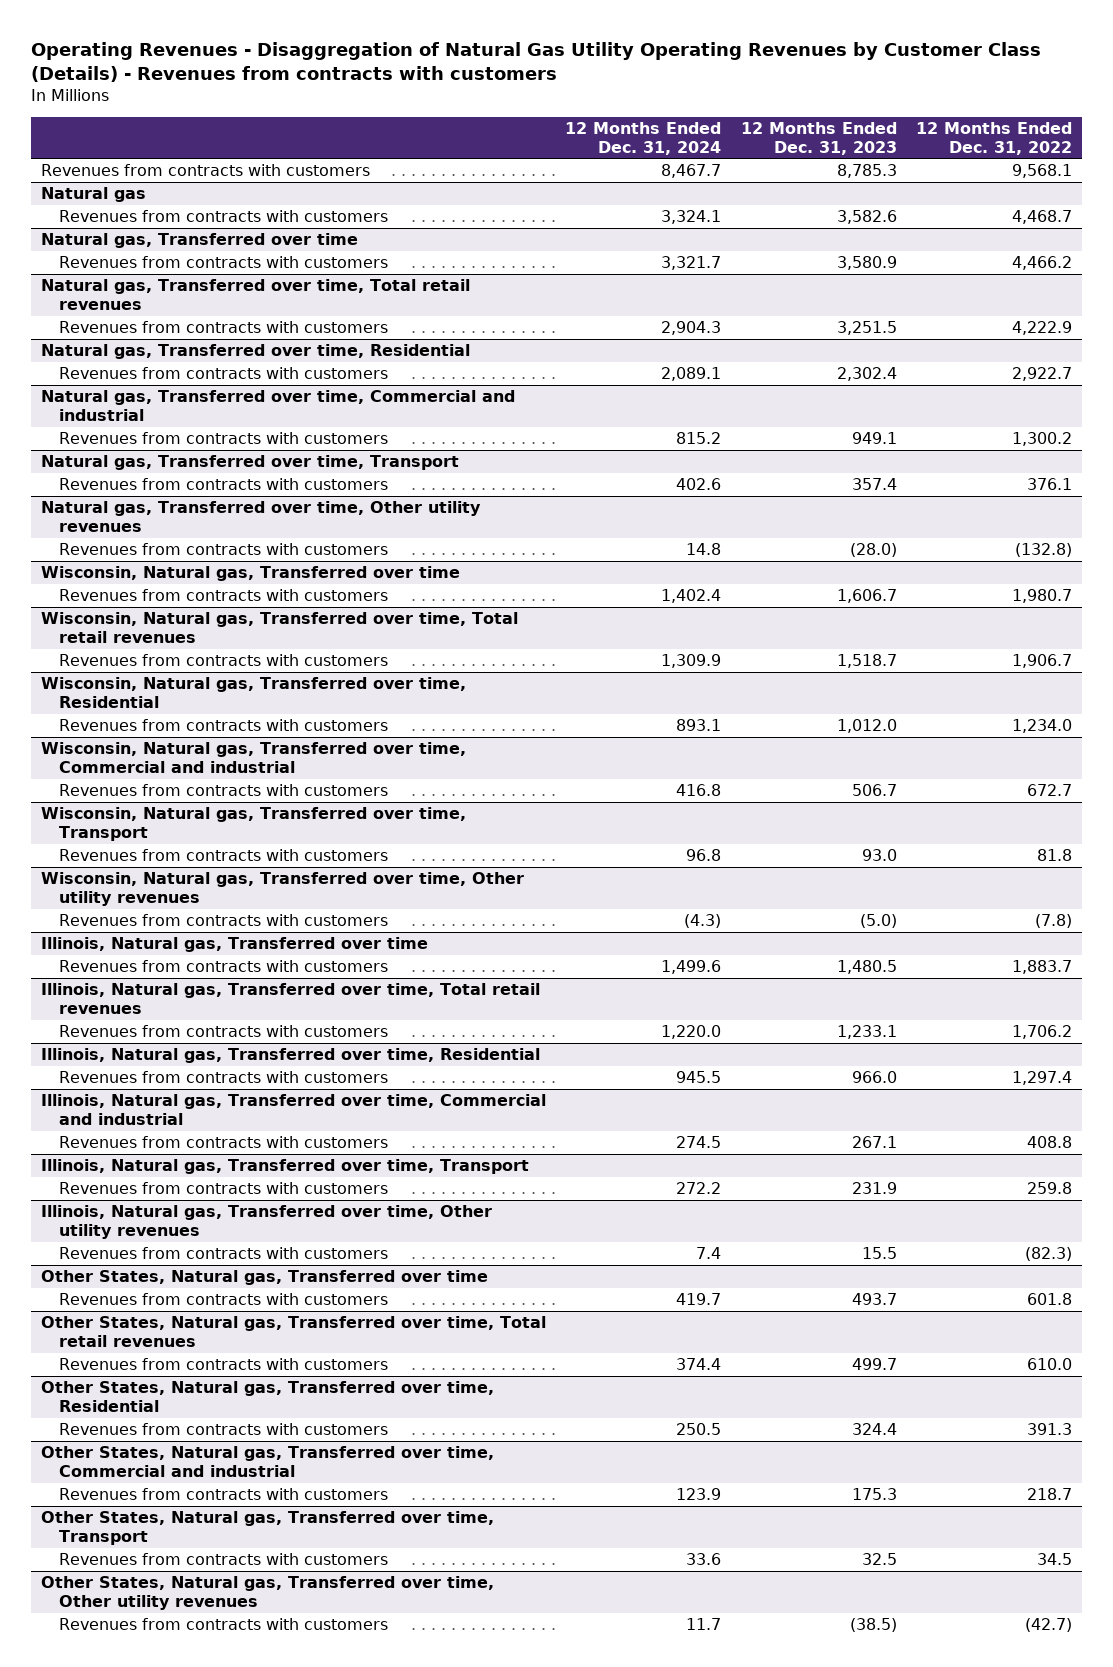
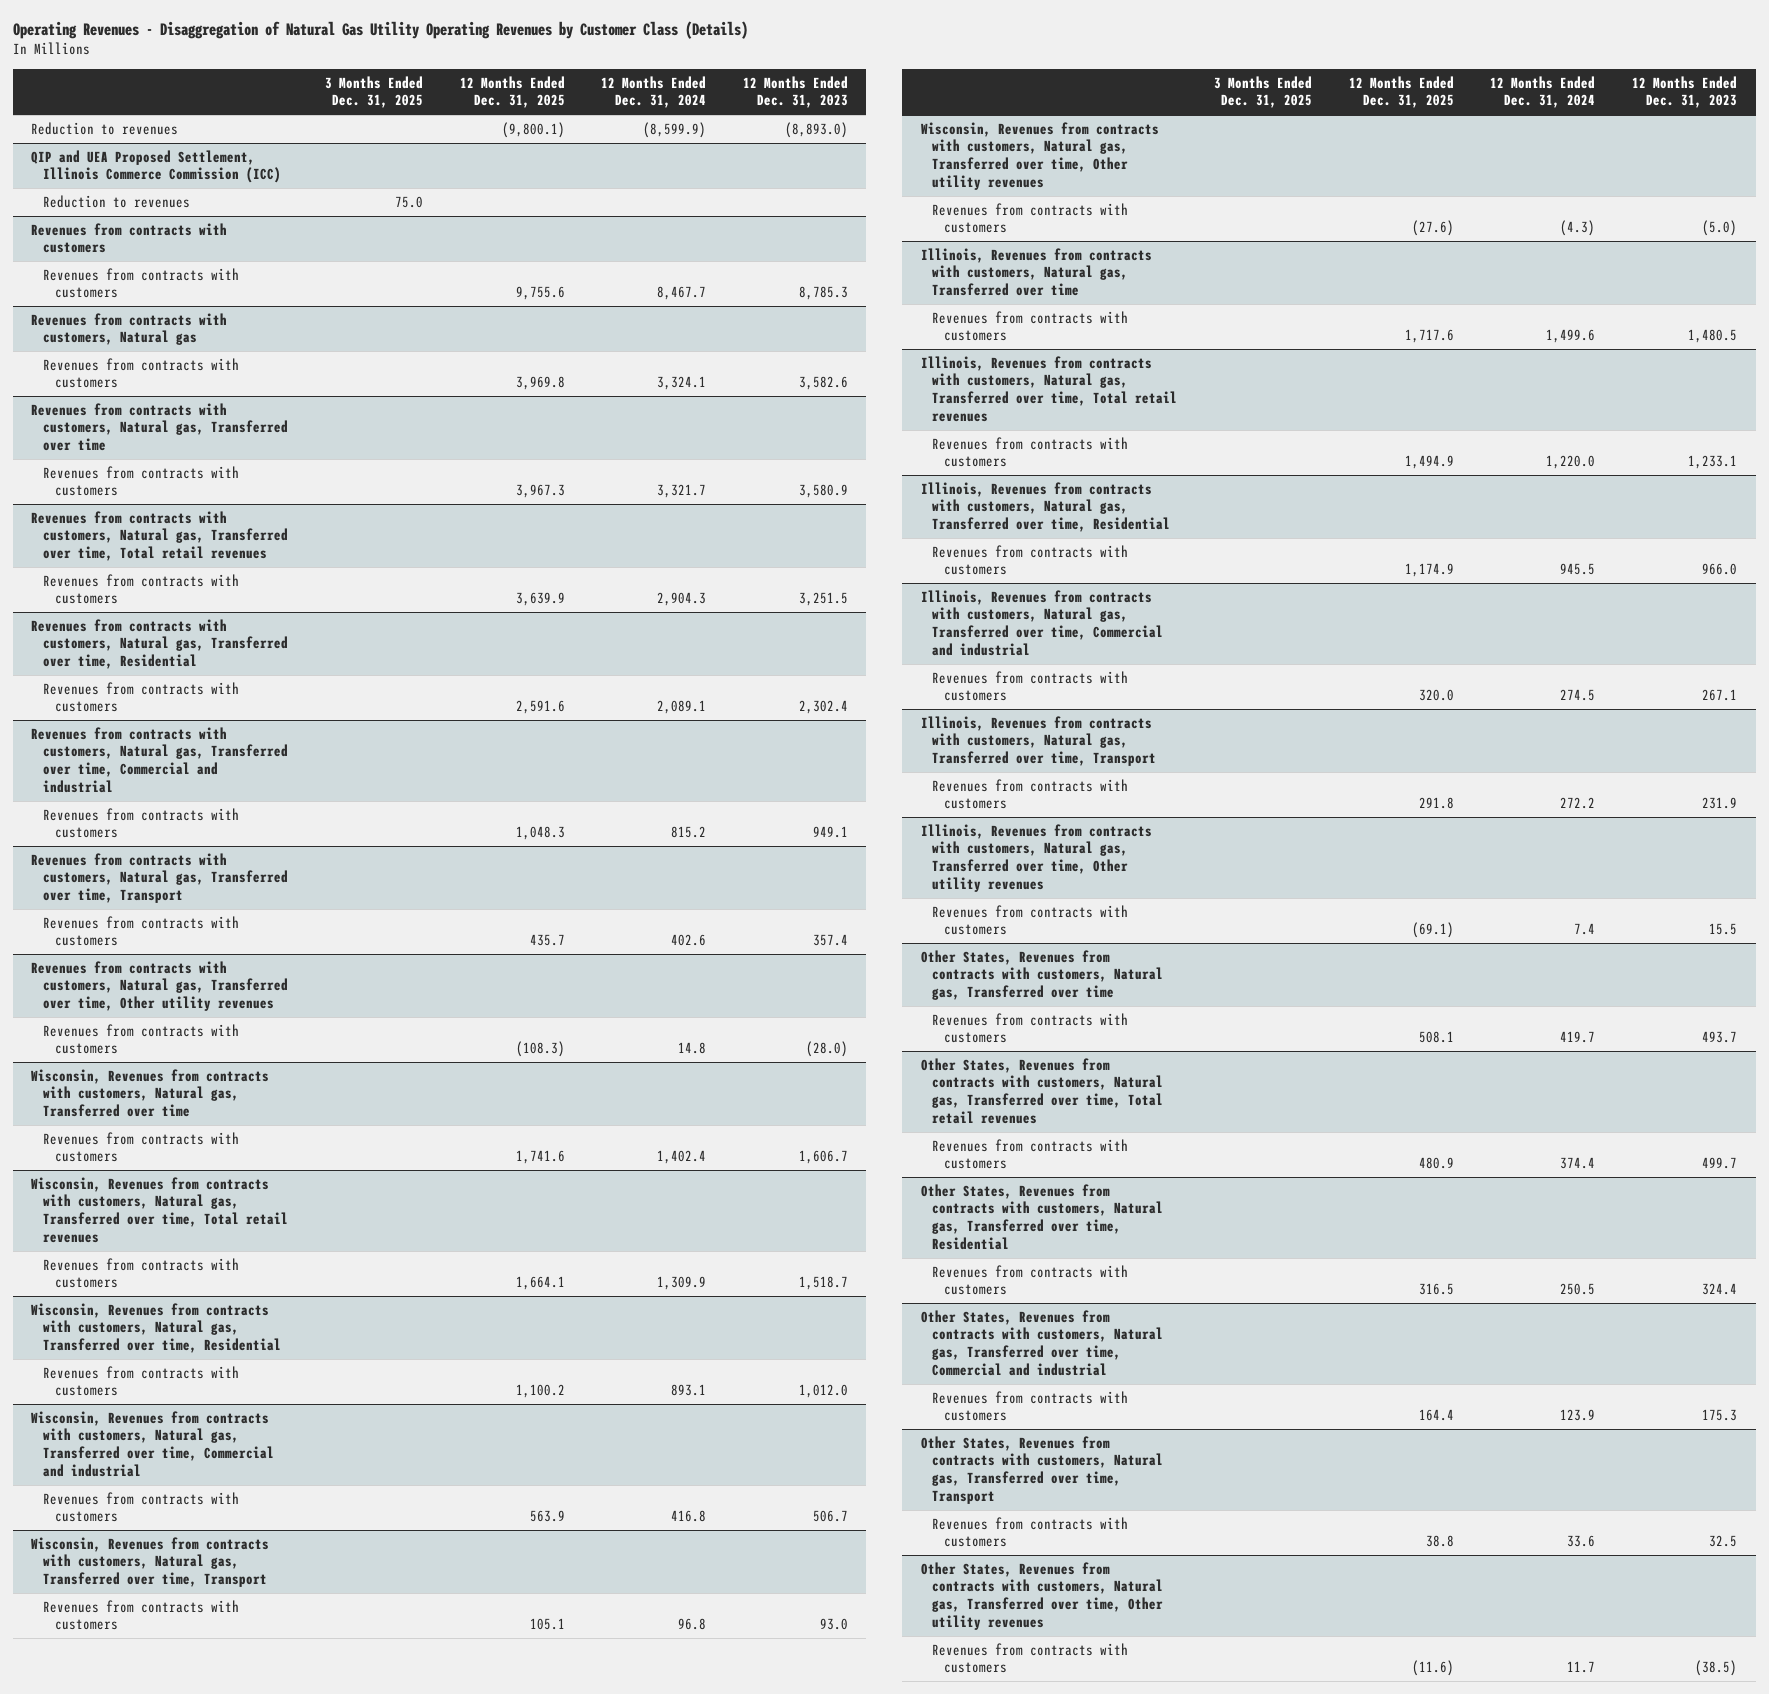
- Operating Revenues - Disaggregation of Natural Gas Utility Operating Revenues by Customer Class (Details) - Revenues from contracts with customers
+ Operating Revenues - Disaggregation of Natural Gas Utility Operating Revenues by Customer Class (Details)
- | 12 Months Ended Dec. 31, 2024 | 12 Months Ended Dec. 31, 2023 | 12 Months Ended Dec. 31, 2022
+ | 3 Months Ended Dec. 31, 2025 | 12 Months Ended Dec. 31, 2025 | 12 Months Ended Dec. 31, 2024 | 12 Months Ended Dec. 31, 2023
+ Reduction to revenues | | (9,800.1) | (8,599.9) | (8,893.0)
+ QIP and UEA Proposed Settlement, Illinois Commerce Commission (ICC)
+ Reduction to revenues | 75.0 | | |
+ Revenues from contracts with customers
- Natural gas
+ Revenues from contracts with customers, Natural gas
- Natural gas, Transferred over time
+ Revenues from contracts with customers, Natural gas, Transferred over time
- Natural gas, Transferred over time, Total retail revenues
+ Revenues from contracts with customers, Natural gas, Transferred over time, Total retail revenues
- Natural gas, Transferred over time, Residential
+ Revenues from contracts with customers, Natural gas, Transferred over time, Residential
- Natural gas, Transferred over time, Commercial and industrial
+ Revenues from contracts with customers, Natural gas, Transferred over time, Commercial and industrial
- Natural gas, Transferred over time, Transport
+ Revenues from contracts with customers, Natural gas, Transferred over time, Transport
- Natural gas, Transferred over time, Other utility revenues
+ Revenues from contracts with customers, Natural gas, Transferred over time, Other utility revenues
- Wisconsin, Natural gas, Transferred over time
+ Wisconsin, Revenues from contracts with customers, Natural gas, Transferred over time
- Wisconsin, Natural gas, Transferred over time, Total retail revenues
+ Wisconsin, Revenues from contracts with customers, Natural gas, Transferred over time, Total retail revenues
- Wisconsin, Natural gas, Transferred over time, Residential
+ Wisconsin, Revenues from contracts with customers, Natural gas, Transferred over time, Residential
- Wisconsin, Natural gas, Transferred over time, Commercial and industrial
+ Wisconsin, Revenues from contracts with customers, Natural gas, Transferred over time, Commercial and industrial
- Wisconsin, Natural gas, Transferred over time, Transport
+ Wisconsin, Revenues from contracts with customers, Natural gas, Transferred over time, Transport
- Wisconsin, Natural gas, Transferred over time, Other utility revenues
+ Wisconsin, Revenues from contracts with customers, Natural gas, Transferred over time, Other utility revenues
- Illinois, Natural gas, Transferred over time
+ Illinois, Revenues from contracts with customers, Natural gas, Transferred over time
- Illinois, Natural gas, Transferred over time, Total retail revenues
+ Illinois, Revenues from contracts with customers, Natural gas, Transferred over time, Total retail revenues
- Illinois, Natural gas, Transferred over time, Residential
+ Illinois, Revenues from contracts with customers, Natural gas, Transferred over time, Residential
- Illinois, Natural gas, Transferred over time, Commercial and industrial
+ Illinois, Revenues from contracts with customers, Natural gas, Transferred over time, Commercial and industrial
- Illinois, Natural gas, Transferred over time, Transport
+ Illinois, Revenues from contracts with customers, Natural gas, Transferred over time, Transport
- Illinois, Natural gas, Transferred over time, Other utility revenues
+ Illinois, Revenues from contracts with customers, Natural gas, Transferred over time, Other utility revenues
- Other States, Natural gas, Transferred over time
+ Other States, Revenues from contracts with customers, Natural gas, Transferred over time
- Other States, Natural gas, Transferred over time, Total retail revenues
+ Other States, Revenues from contracts with customers, Natural gas, Transferred over time, Total retail revenues
- Other States, Natural gas, Transferred over time, Residential
+ Other States, Revenues from contracts with customers, Natural gas, Transferred over time, Residential
- Other States, Natural gas, Transferred over time, Commercial and industrial
+ Other States, Revenues from contracts with customers, Natural gas, Transferred over time, Commercial and industrial
- Other States, Natural gas, Transferred over time, Transport
+ Other States, Revenues from contracts with customers, Natural gas, Transferred over time, Transport
- Other States, Natural gas, Transferred over time, Other utility revenues
+ Other States, Revenues from contracts with customers, Natural gas, Transferred over time, Other utility revenues

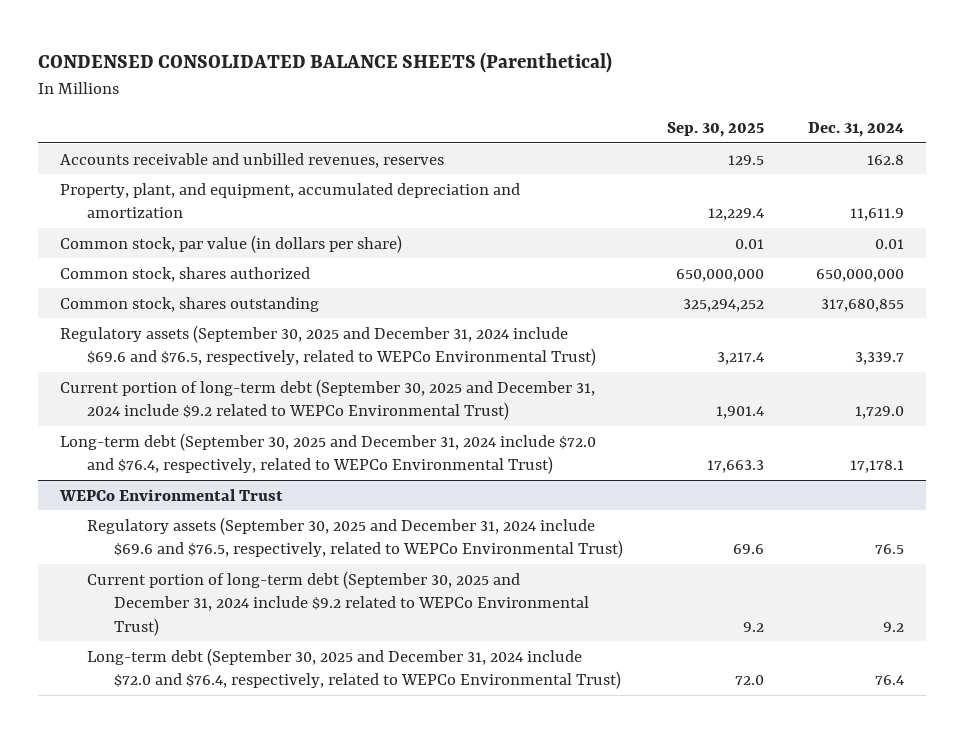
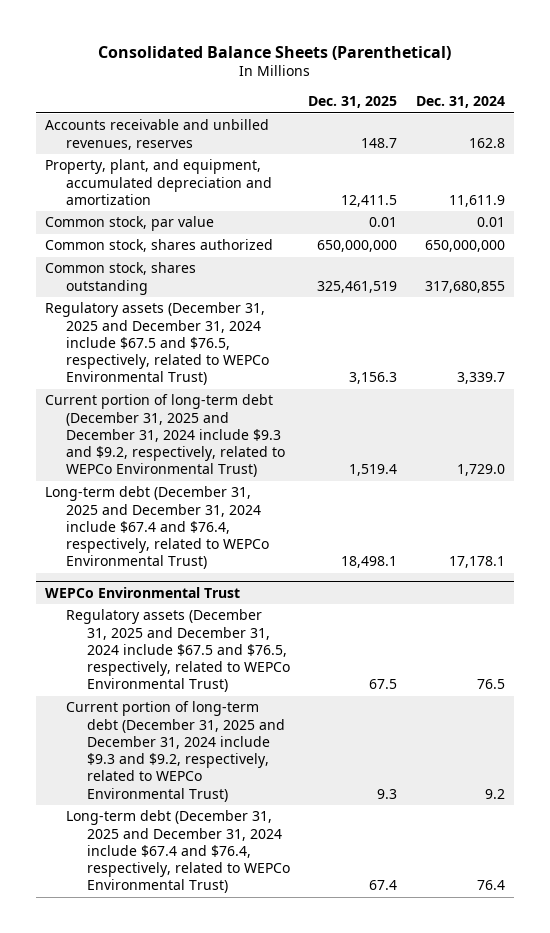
- CONDENSED CONSOLIDATED BALANCE SHEETS (Parenthetical)
+ Consolidated Balance Sheets (Parenthetical)
- | Sep. 30, 2025 | Dec. 31, 2024
+ | Dec. 31, 2025 | Dec. 31, 2024
- Common stock, par value (in dollars per share) | 0.01 | 0.01
+ Common stock, par value | 0.01 | 0.01
- Regulatory assets (September 30, 2025 and December 31, 2024 include $69.6 and $76.5, respectively, related to WEPCo Environmental Trust) | 3,217.4 | 3,339.7
- Current portion of long-term debt (September 30, 2025 and December 31, 2024 include $9.2 related to WEPCo Environmental Trust) | 1,901.4 | 1,729.0
- Long-term debt (September 30, 2025 and December 31, 2024 include $72.0 and $76.4, respectively, related to WEPCo Environmental Trust) | 17,663.3 | 17,178.1
+ Regulatory assets (December 31, 2025 and December 31, 2024 include $67.5 and $76.5, respectively, related to WEPCo Environmental Trust) | 3,156.3 | 3,339.7
+ Current portion of long-term debt (December 31, 2025 and December 31, 2024 include $9.3 and $9.2, respectively, related to WEPCo Environmental Trust) | 1,519.4 | 1,729.0
+ Long-term debt (December 31, 2025 and December 31, 2024 include $67.4 and $76.4, respectively, related to WEPCo Environmental Trust) | 18,498.1 | 17,178.1
@ WEPCo Environmental Trust
- Regulatory assets (September 30, 2025 and December 31, 2024 include $69.6 and $76.5, respectively, related to WEPCo Environmental Trust) | 69.6 | 76.5
- Current portion of long-term debt (September 30, 2025 and December 31, 2024 include $9.2 related to WEPCo Environmental Trust) | 9.2 | 9.2
- Long-term debt (September 30, 2025 and December 31, 2024 include $72.0 and $76.4, respectively, related to WEPCo Environmental Trust) | 72.0 | 76.4
+ Regulatory assets (December 31, 2025 and December 31, 2024 include $67.5 and $76.5, respectively, related to WEPCo Environmental Trust) | 67.5 | 76.5
+ Current portion of long-term debt (December 31, 2025 and December 31, 2024 include $9.3 and $9.2, respectively, related to WEPCo Environmental Trust) | 9.3 | 9.2
+ Long-term debt (December 31, 2025 and December 31, 2024 include $67.4 and $76.4, respectively, related to WEPCo Environmental Trust) | 67.4 | 76.4

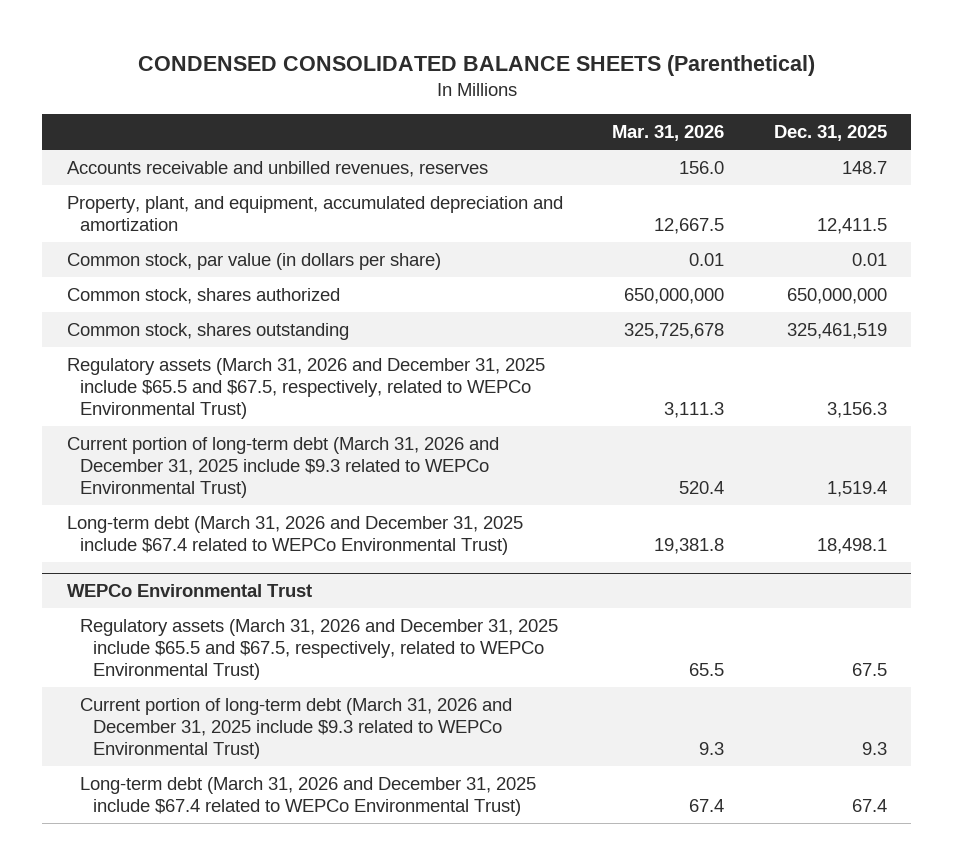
- Consolidated Balance Sheets (Parenthetical)
+ CONDENSED CONSOLIDATED BALANCE SHEETS (Parenthetical)
- | Dec. 31, 2025 | Dec. 31, 2024
+ | Mar. 31, 2026 | Dec. 31, 2025
- Common stock, par value | 0.01 | 0.01
+ Common stock, par value (in dollars per share) | 0.01 | 0.01
- Regulatory assets (December 31, 2025 and December 31, 2024 include $67.5 and $76.5, respectively, related to WEPCo Environmental Trust) | 3,156.3 | 3,339.7
- Current portion of long-term debt (December 31, 2025 and December 31, 2024 include $9.3 and $9.2, respectively, related to WEPCo Environmental Trust) | 1,519.4 | 1,729.0
- Long-term debt (December 31, 2025 and December 31, 2024 include $67.4 and $76.4, respectively, related to WEPCo Environmental Trust) | 18,498.1 | 17,178.1
+ Regulatory assets (March 31, 2026 and December 31, 2025 include $65.5 and $67.5, respectively, related to WEPCo Environmental Trust) | 3,111.3 | 3,156.3
+ Current portion of long-term debt (March 31, 2026 and December 31, 2025 include $9.3 related to WEPCo Environmental Trust) | 520.4 | 1,519.4
+ Long-term debt (March 31, 2026 and December 31, 2025 include $67.4 related to WEPCo Environmental Trust) | 19,381.8 | 18,498.1
@ WEPCo Environmental Trust
- Regulatory assets (December 31, 2025 and December 31, 2024 include $67.5 and $76.5, respectively, related to WEPCo Environmental Trust) | 67.5 | 76.5
- Current portion of long-term debt (December 31, 2025 and December 31, 2024 include $9.3 and $9.2, respectively, related to WEPCo Environmental Trust) | 9.3 | 9.2
- Long-term debt (December 31, 2025 and December 31, 2024 include $67.4 and $76.4, respectively, related to WEPCo Environmental Trust) | 67.4 | 76.4
+ Regulatory assets (March 31, 2026 and December 31, 2025 include $65.5 and $67.5, respectively, related to WEPCo Environmental Trust) | 65.5 | 67.5
+ Current portion of long-term debt (March 31, 2026 and December 31, 2025 include $9.3 related to WEPCo Environmental Trust) | 9.3 | 9.3
+ Long-term debt (March 31, 2026 and December 31, 2025 include $67.4 related to WEPCo Environmental Trust) | 67.4 | 67.4

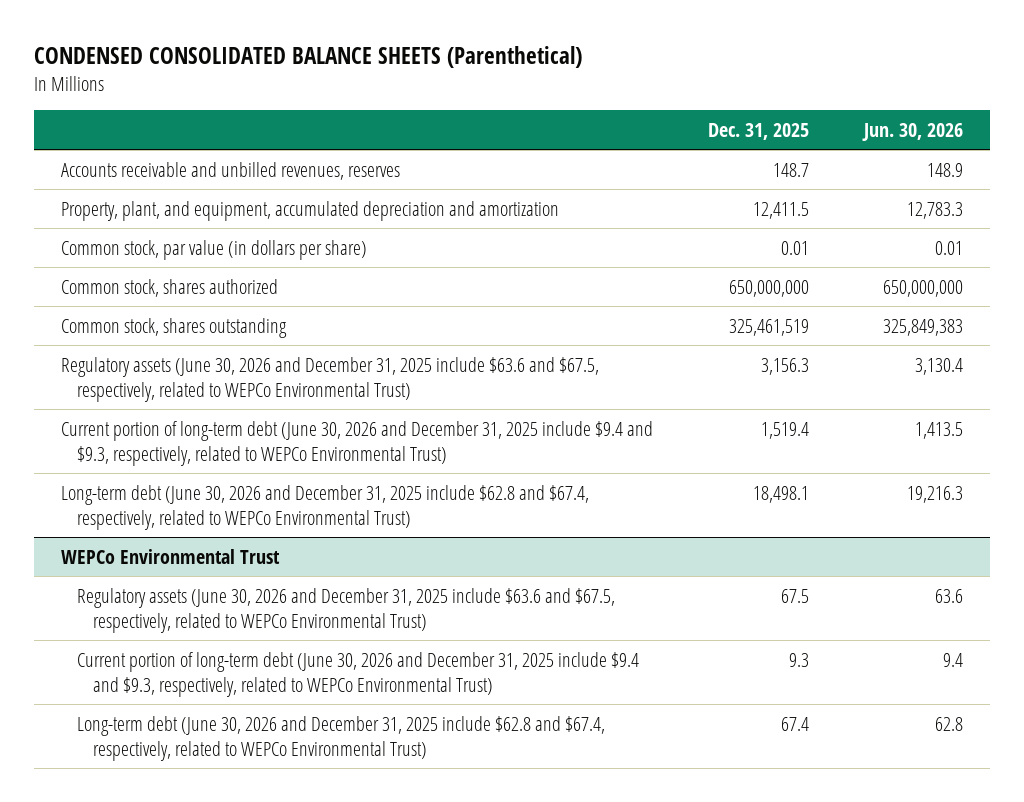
- | Mar. 31, 2026 | Dec. 31, 2025
+ | Dec. 31, 2025 | Jun. 30, 2026
- Regulatory assets (March 31, 2026 and December 31, 2025 include $65.5 and $67.5, respectively, related to WEPCo Environmental Trust) | 3,111.3 | 3,156.3
- Current portion of long-term debt (March 31, 2026 and December 31, 2025 include $9.3 related to WEPCo Environmental Trust) | 520.4 | 1,519.4
- Long-term debt (March 31, 2026 and December 31, 2025 include $67.4 related to WEPCo Environmental Trust) | 19,381.8 | 18,498.1
+ Regulatory assets (June 30, 2026 and December 31, 2025 include $63.6 and $67.5, respectively, related to WEPCo Environmental Trust) | 3,156.3 | 3,130.4
+ Current portion of long-term debt (June 30, 2026 and December 31, 2025 include $9.4 and $9.3, respectively, related to WEPCo Environmental Trust) | 1,519.4 | 1,413.5
+ Long-term debt (June 30, 2026 and December 31, 2025 include $62.8 and $67.4, respectively, related to WEPCo Environmental Trust) | 18,498.1 | 19,216.3
@ WEPCo Environmental Trust
- Regulatory assets (March 31, 2026 and December 31, 2025 include $65.5 and $67.5, respectively, related to WEPCo Environmental Trust) | 65.5 | 67.5
- Current portion of long-term debt (March 31, 2026 and December 31, 2025 include $9.3 related to WEPCo Environmental Trust) | 9.3 | 9.3
- Long-term debt (March 31, 2026 and December 31, 2025 include $67.4 related to WEPCo Environmental Trust) | 67.4 | 67.4
+ Regulatory assets (June 30, 2026 and December 31, 2025 include $63.6 and $67.5, respectively, related to WEPCo Environmental Trust) | 67.5 | 63.6
+ Current portion of long-term debt (June 30, 2026 and December 31, 2025 include $9.4 and $9.3, respectively, related to WEPCo Environmental Trust) | 9.3 | 9.4
+ Long-term debt (June 30, 2026 and December 31, 2025 include $62.8 and $67.4, respectively, related to WEPCo Environmental Trust) | 67.4 | 62.8

